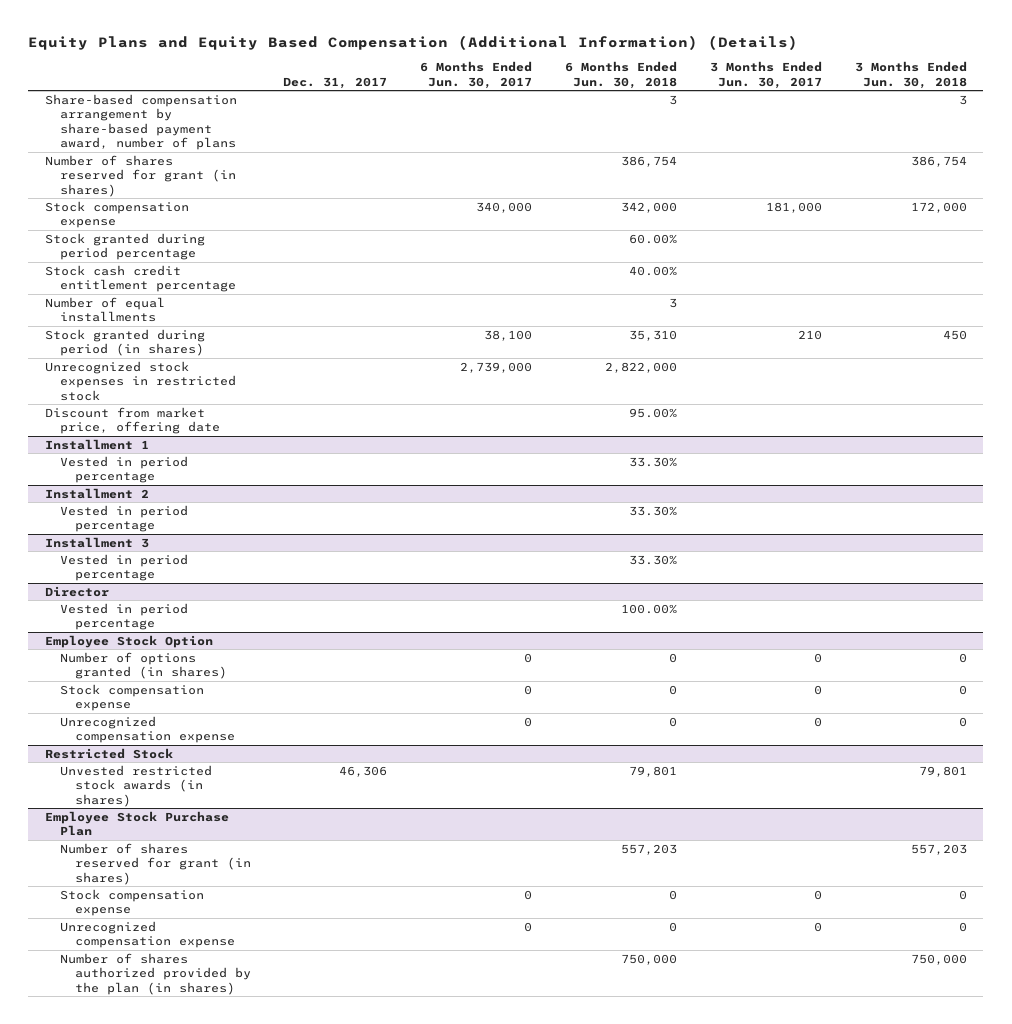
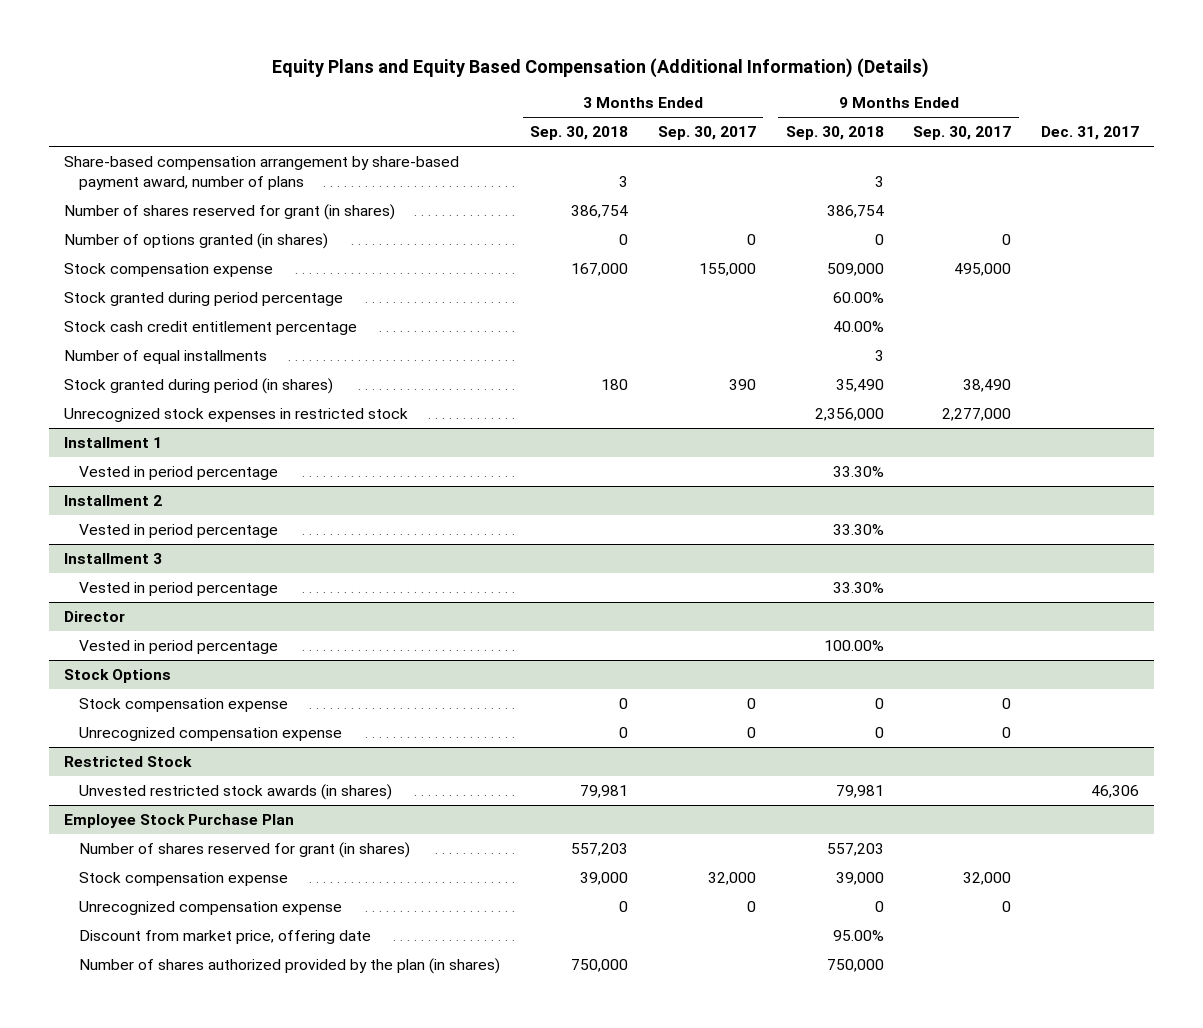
- | Dec. 31, 2017 | 6 Months Ended Jun. 30, 2017 | 6 Months Ended Jun. 30, 2018 | 3 Months Ended Jun. 30, 2017 | 3 Months Ended Jun. 30, 2018
+ | 3 Months Ended Sep. 30, 2018 | 3 Months Ended Sep. 30, 2017 | 9 Months Ended Sep. 30, 2018 | 9 Months Ended Sep. 30, 2017 | Dec. 31, 2017
+ Number of options granted (in shares) | 0 | 0 | 0 | 0 |
- Discount from market price, offering date | | | 95.00% | |
- Employee Stock Option
- Number of options granted (in shares) | | 0 | 0 | 0 | 0
+ Stock Options
@ Employee Stock Purchase Plan
+ Discount from market price, offering date | | | 95.00% | |

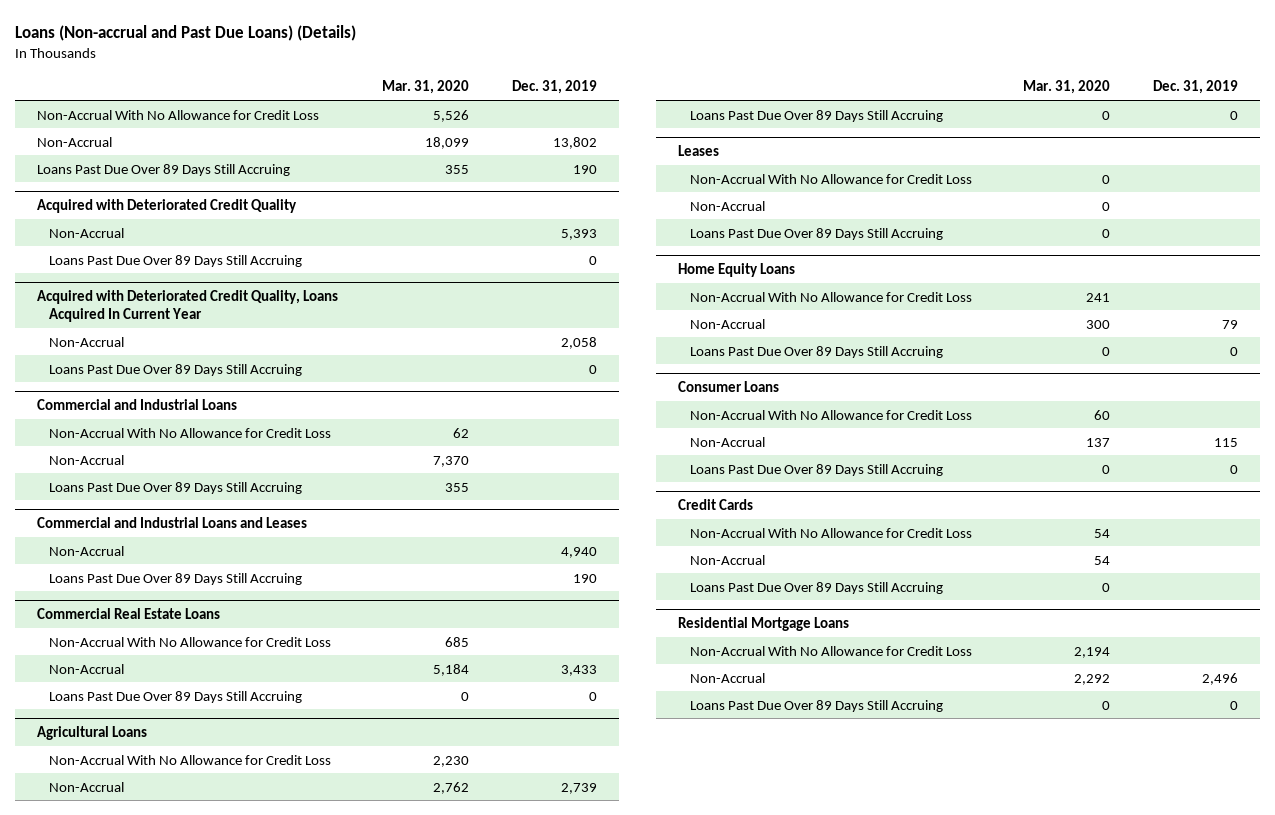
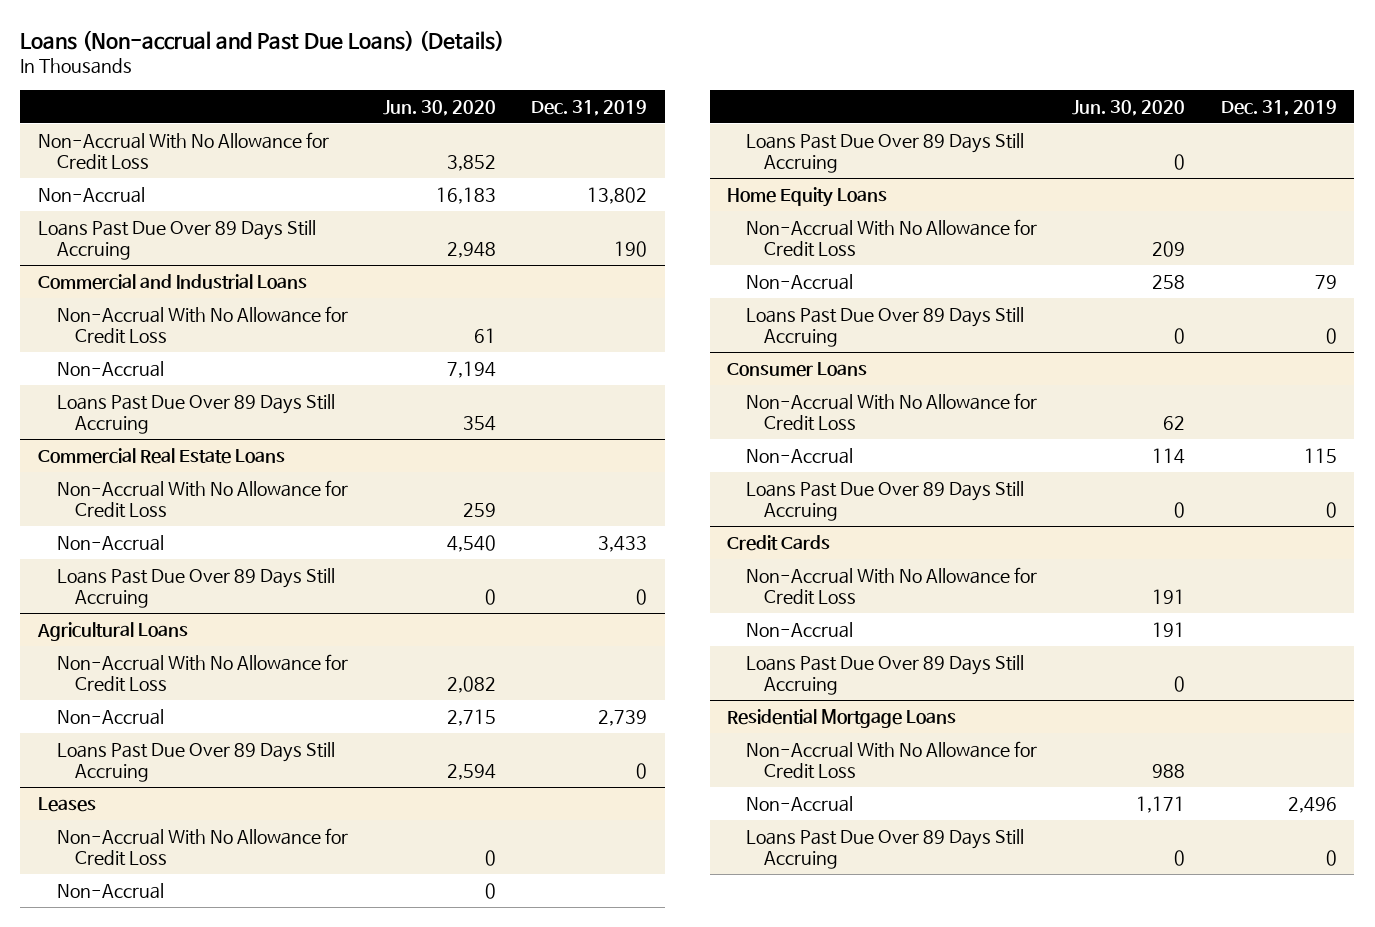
- | Mar. 31, 2020 | Dec. 31, 2019
+ | Jun. 30, 2020 | Dec. 31, 2019
- Acquired with Deteriorated Credit Quality
- Non-Accrual | | 5,393
- Loans Past Due Over 89 Days Still Accruing | | 0
- Acquired with Deteriorated Credit Quality, Loans Acquired In Current Year
- Non-Accrual | | 2,058
- Loans Past Due Over 89 Days Still Accruing | | 0
- Commercial and Industrial Loans and Leases
- Non-Accrual | | 4,940
- Loans Past Due Over 89 Days Still Accruing | | 190

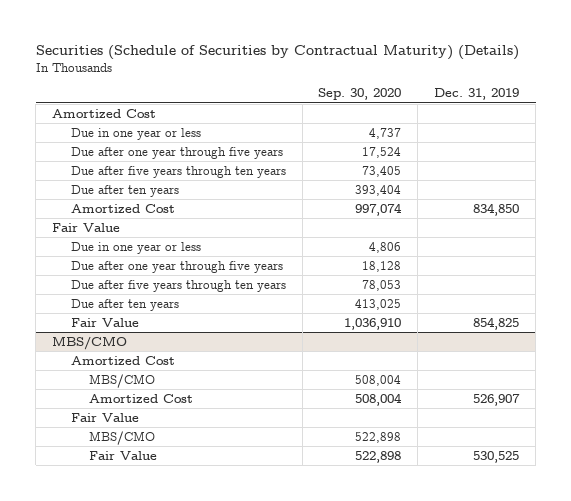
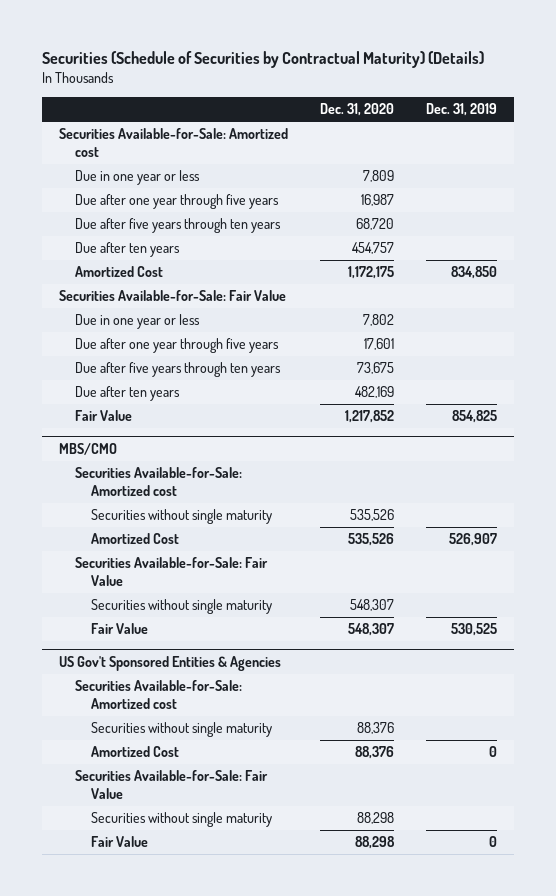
- | Sep. 30, 2020 | Dec. 31, 2019
+ | Dec. 31, 2020 | Dec. 31, 2019
- Amortized Cost
+ Securities Available-for-Sale: Amortized cost
- Fair Value
+ Securities Available-for-Sale: Fair Value
@ MBS/CMO
- Amortized Cost
- MBS/CMO | 508,004 |
+ Securities Available-for-Sale: Amortized cost
+ Securities without single maturity | 535,526 |
- Fair Value
- MBS/CMO | 522,898 |
+ Securities Available-for-Sale: Fair Value
+ Securities without single maturity | 548,307 |
+ US Gov't Sponsored Entities & Agencies
+ Securities Available-for-Sale: Amortized cost
+ Securities without single maturity | 88,376 |
+ Amortized Cost | 88,376 | 0
+ Securities Available-for-Sale: Fair Value
+ Securities without single maturity | 88,298 |
+ Fair Value | 88,298 | 0

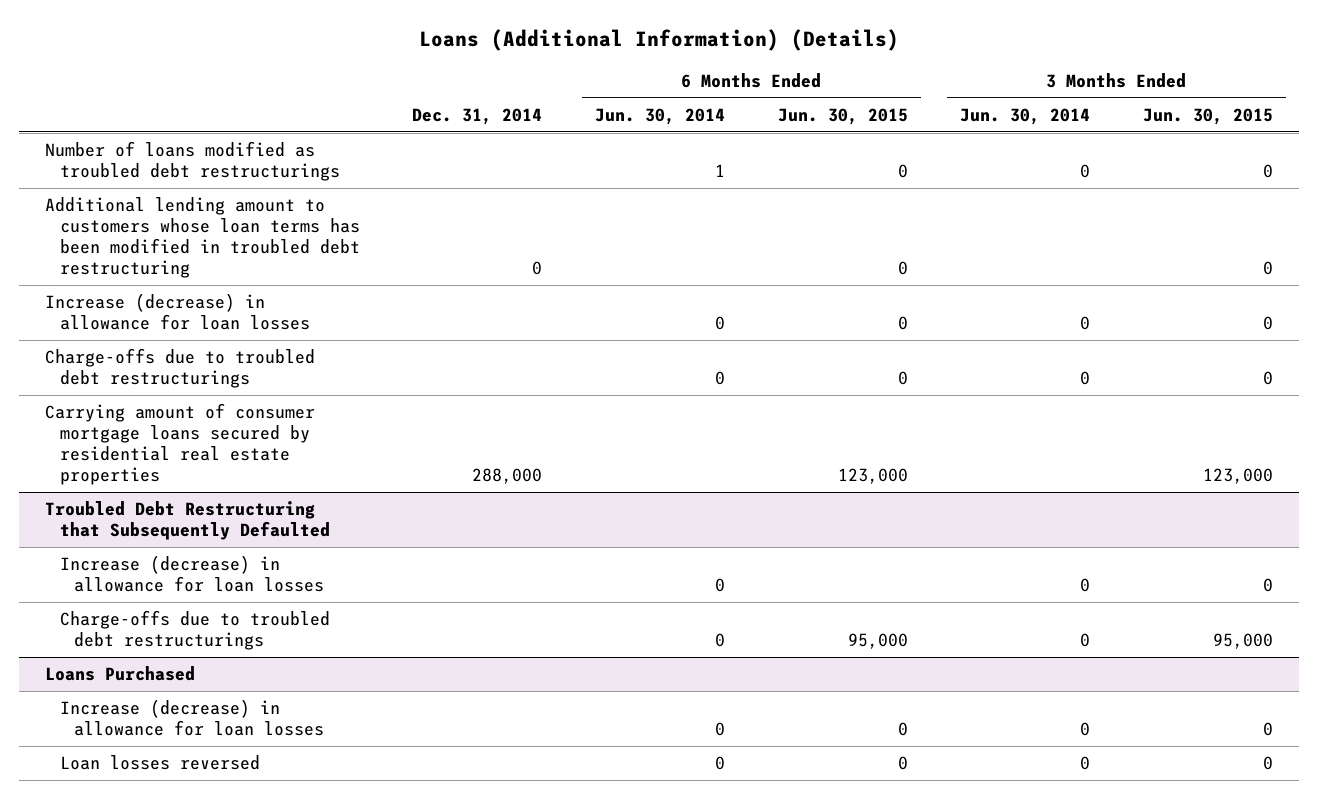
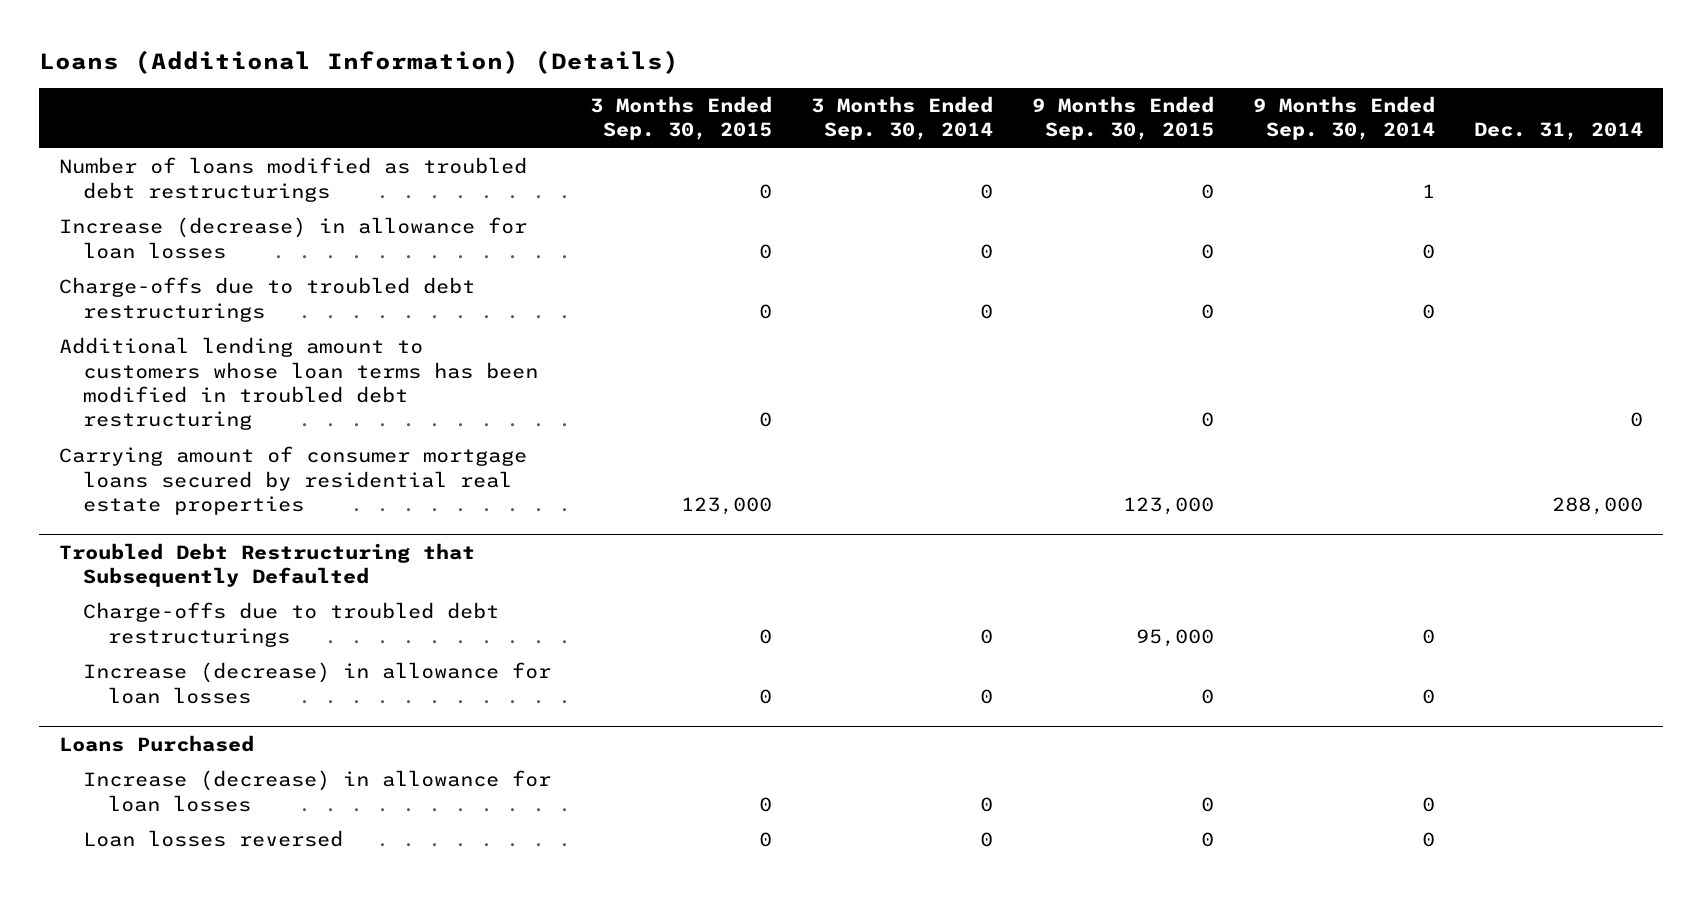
- | Dec. 31, 2014 | 6 Months Ended Jun. 30, 2014 | 6 Months Ended Jun. 30, 2015 | 3 Months Ended Jun. 30, 2014 | 3 Months Ended Jun. 30, 2015
+ | 3 Months Ended Sep. 30, 2015 | 3 Months Ended Sep. 30, 2014 | 9 Months Ended Sep. 30, 2015 | 9 Months Ended Sep. 30, 2014 | Dec. 31, 2014
moved down: Additional lending amount to customers whose loan terms has been modified in troubled debt restructuring | 0 | | 0 | | 0
@ Troubled Debt Restructuring that Subsequently Defaulted
moved down: Increase (decrease) in allowance for loan losses | 0 | 0 | 0 | 0 |

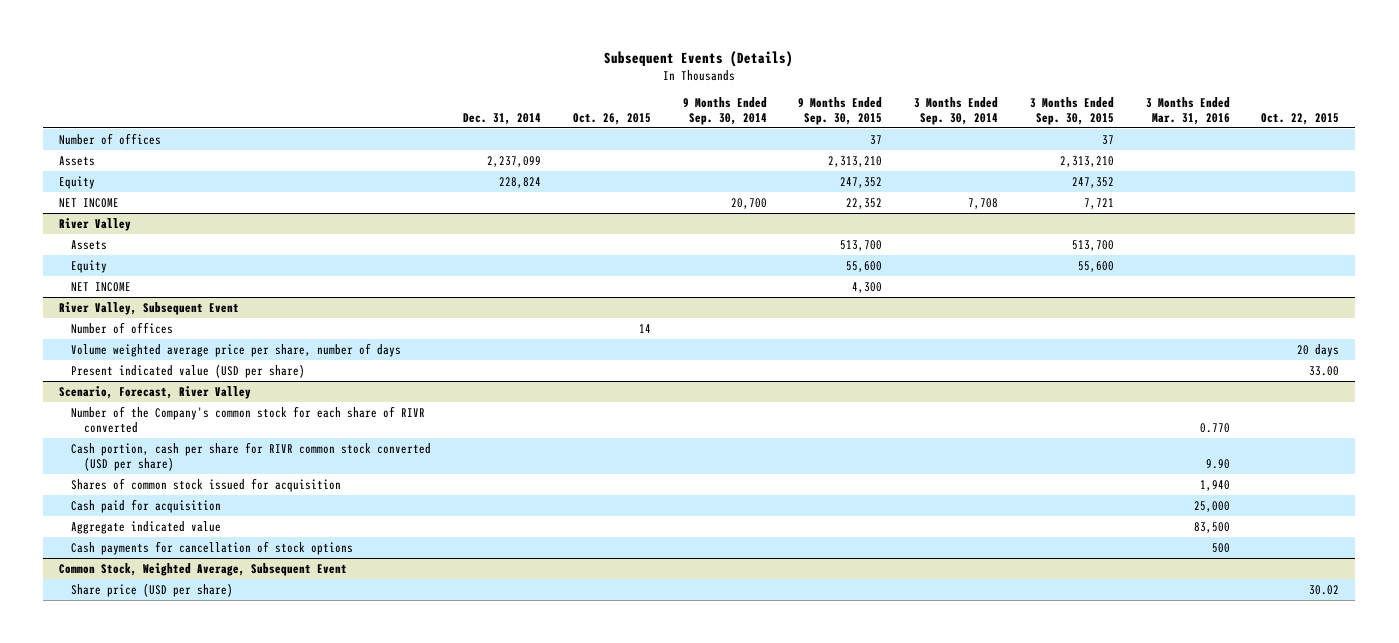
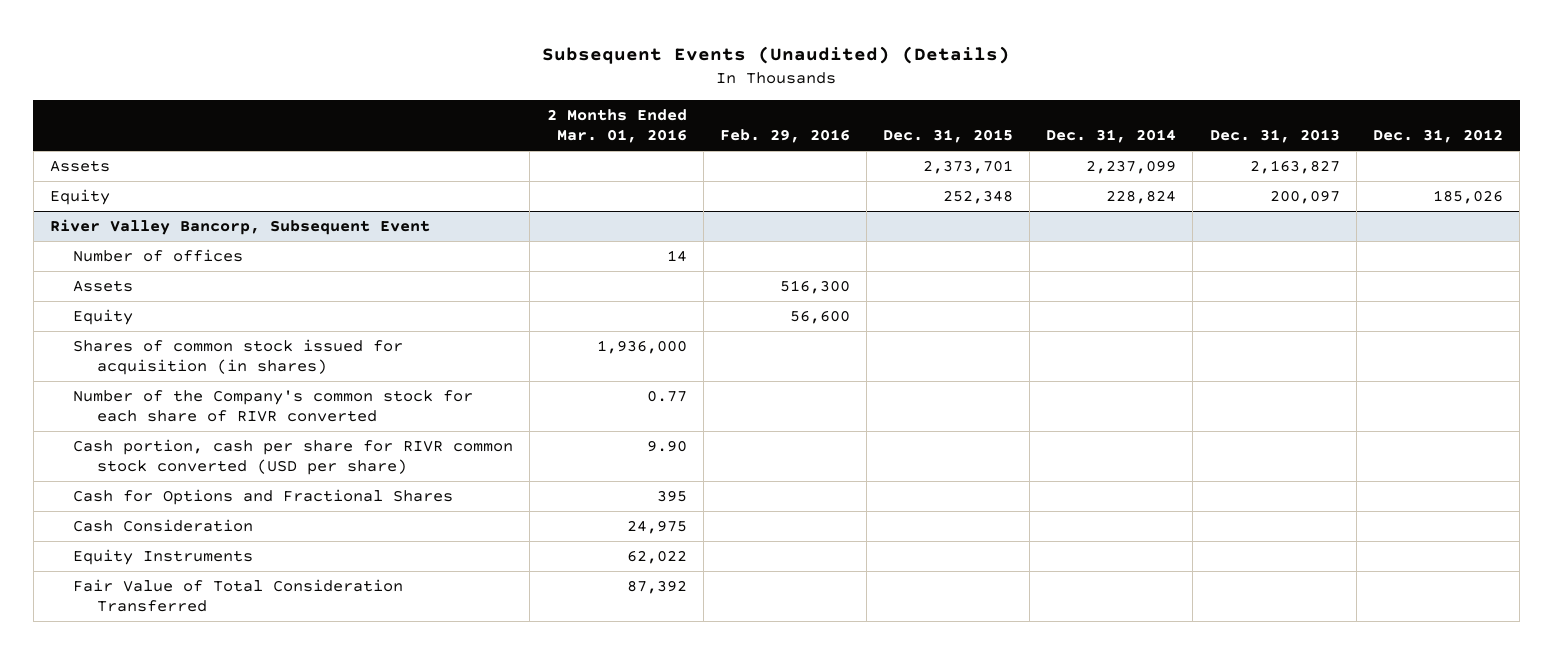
- Subsequent Events (Details)
+ Subsequent Events (Unaudited) (Details)
- | Dec. 31, 2014 | Oct. 26, 2015 | 9 Months Ended Sep. 30, 2014 | 9 Months Ended Sep. 30, 2015 | 3 Months Ended Sep. 30, 2014 | 3 Months Ended Sep. 30, 2015 | 3 Months Ended Mar. 31, 2016 | Oct. 22, 2015
+ | 2 Months Ended Mar. 01, 2016 | Feb. 29, 2016 | Dec. 31, 2015 | Dec. 31, 2014 | Dec. 31, 2013 | Dec. 31, 2012
- Number of offices | | | | 37 | | 37 | |
- NET INCOME | | | 20,700 | 22,352 | 7,708 | 7,721 | |
- River Valley
- Assets | | | | 513,700 | | 513,700 | |
- Equity | | | | 55,600 | | 55,600 | |
- NET INCOME | | | | 4,300 | | | |
- River Valley, Subsequent Event
+ River Valley Bancorp, Subsequent Event
- Volume weighted average price per share, number of days | | | | | | | | 20 days
- Present indicated value (USD per share) | | | | | | | | 33.00
- Scenario, Forecast, River Valley
- Number of the Company's common stock for each share of RIVR converted | | | | | | | 0.770 |
- Cash portion, cash per share for RIVR common stock converted (USD per share) | | | | | | | 9.90 |
- Shares of common stock issued for acquisition | | | | | | | 1,940 |
- Cash paid for acquisition | | | | | | | 25,000 |
- Aggregate indicated value | | | | | | | 83,500 |
- Cash payments for cancellation of stock options | | | | | | | 500 |
- Common Stock, Weighted Average, Subsequent Event
- Share price (USD per share) | | | | | | | | 30.02
+ Assets | | 516,300 | | | |
+ Equity | | 56,600 | | | |
+ Shares of common stock issued for acquisition (in shares) | 1,936,000 | | | | |
+ Number of the Company's common stock for each share of RIVR converted | 0.77 | | | | |
+ Cash portion, cash per share for RIVR common stock converted (USD per share) | 9.90 | | | | |
+ Cash for Options and Fractional Shares | 395 | | | | |
+ Cash Consideration | 24,975 | | | | |
+ Equity Instruments | 62,022 | | | | |
+ Fair Value of Total Consideration Transferred | 87,392 | | | | |

